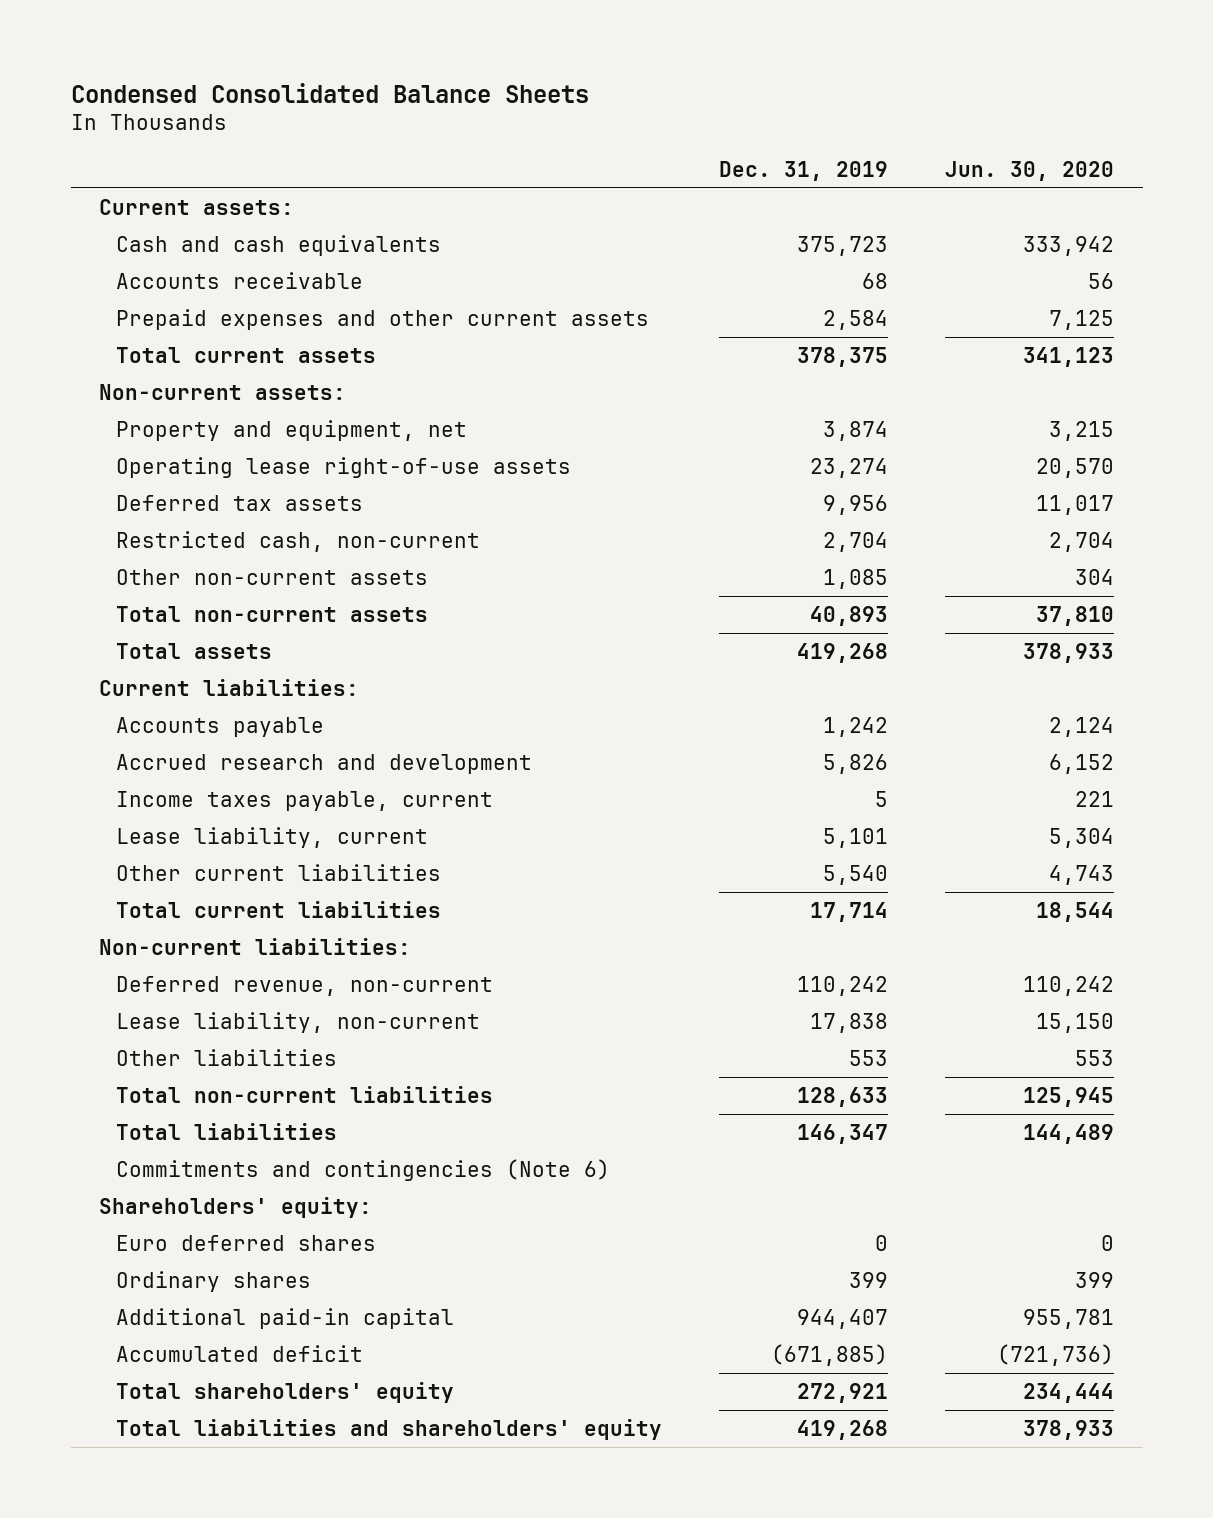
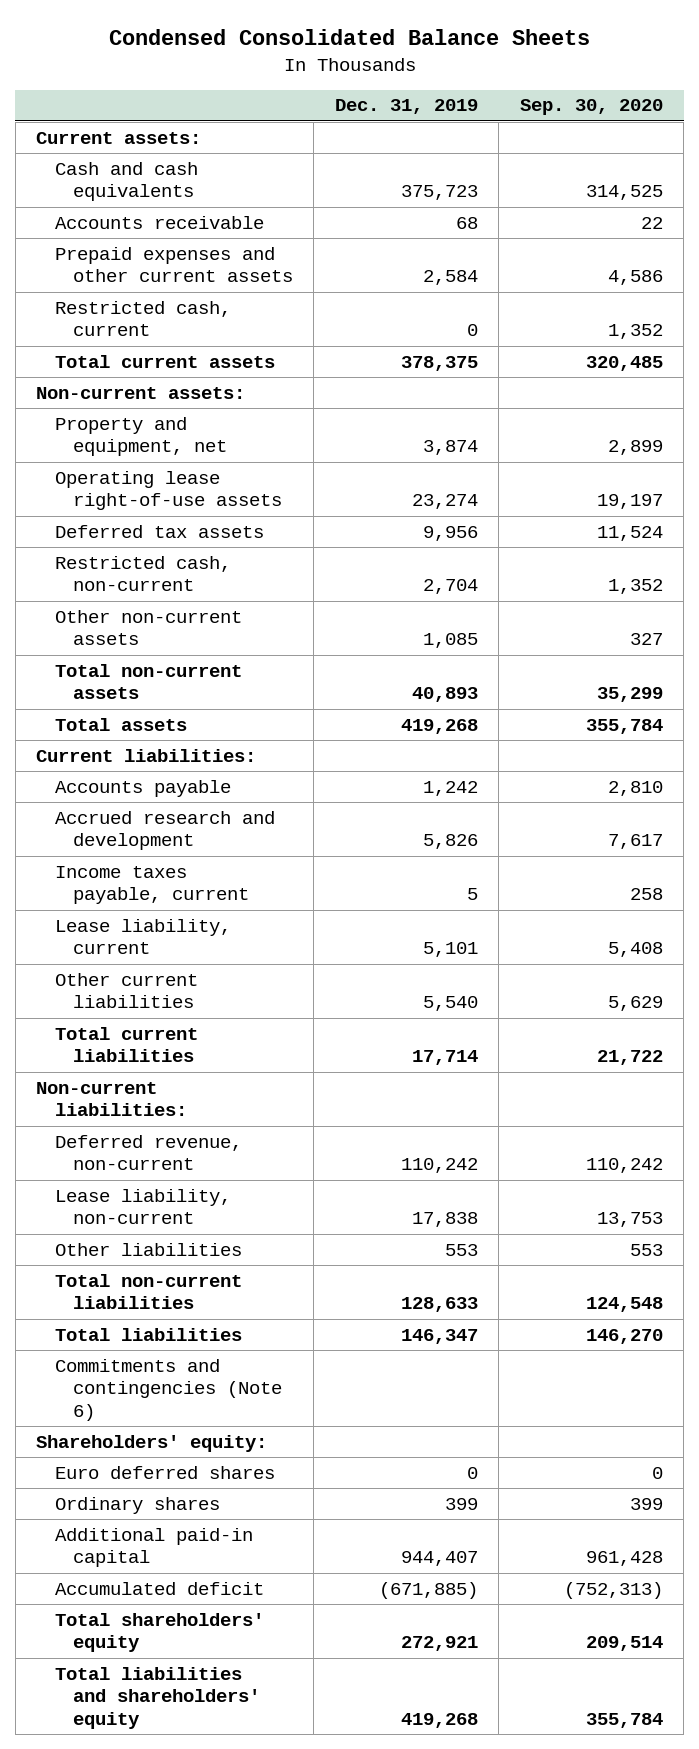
- | Dec. 31, 2019 | Jun. 30, 2020
+ | Dec. 31, 2019 | Sep. 30, 2020
+ Restricted cash, current | 0 | 1,352

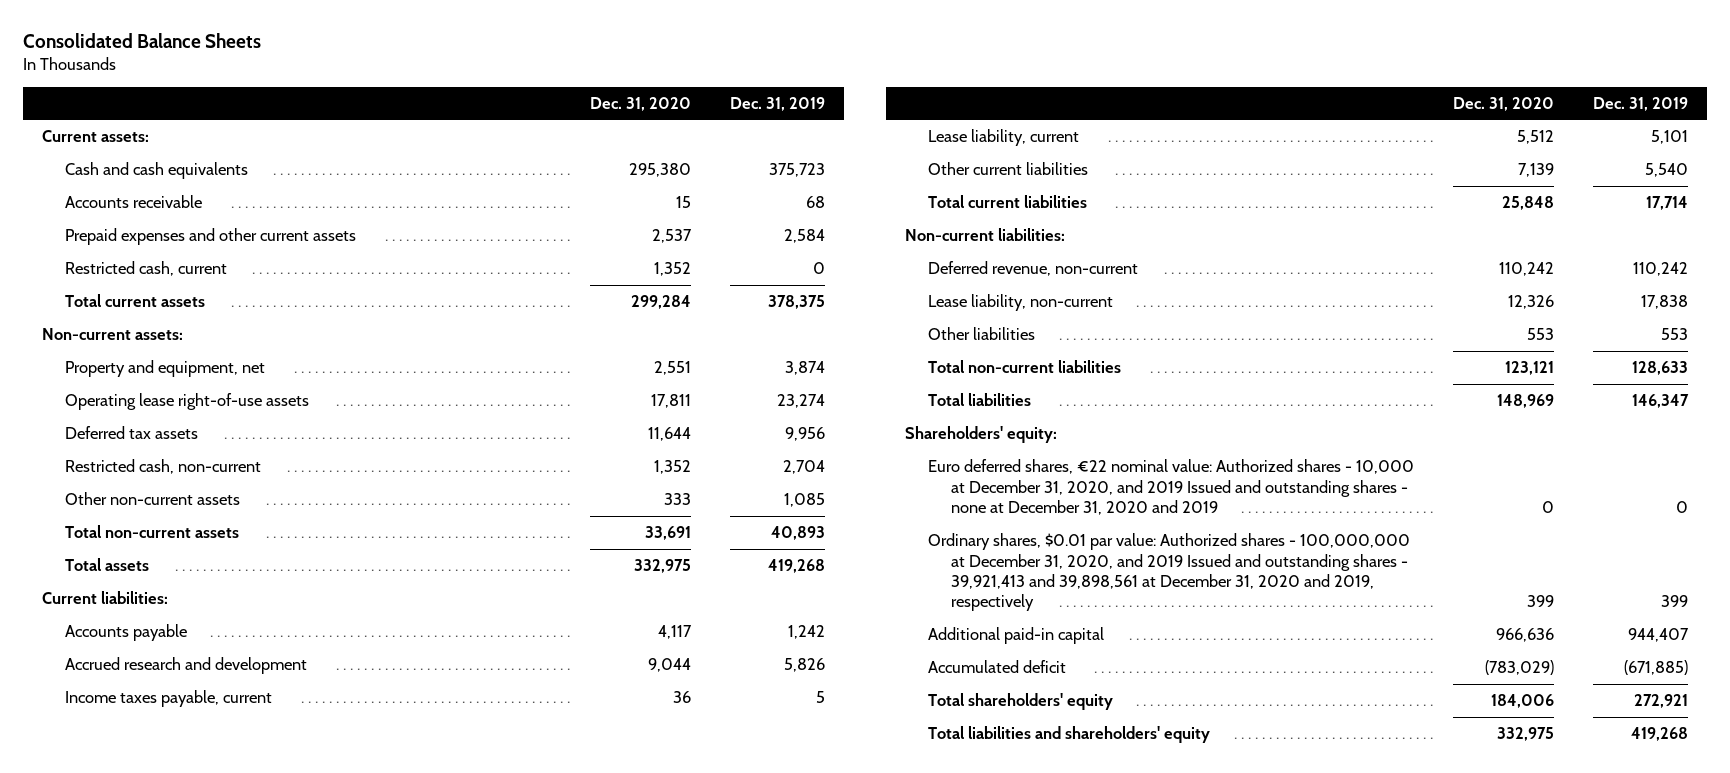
- Condensed Consolidated Balance Sheets
+ Consolidated Balance Sheets
- | Dec. 31, 2019 | Sep. 30, 2020
+ | Dec. 31, 2020 | Dec. 31, 2019
- Commitments and contingencies (Note 6)
- Euro deferred shares | 0 | 0
- Ordinary shares | 399 | 399
+ Euro deferred shares, €22 nominal value: Authorized shares - 10,000 at December 31, 2020, and 2019 Issued and outstanding shares - none at December 31, 2020 and 2019 | 0 | 0
+ Ordinary shares, $0.01 par value: Authorized shares - 100,000,000 at December 31, 2020, and 2019 Issued and outstanding shares - 39,921,413 and 39,898,561 at December 31, 2020 and 2019, respectively | 399 | 399

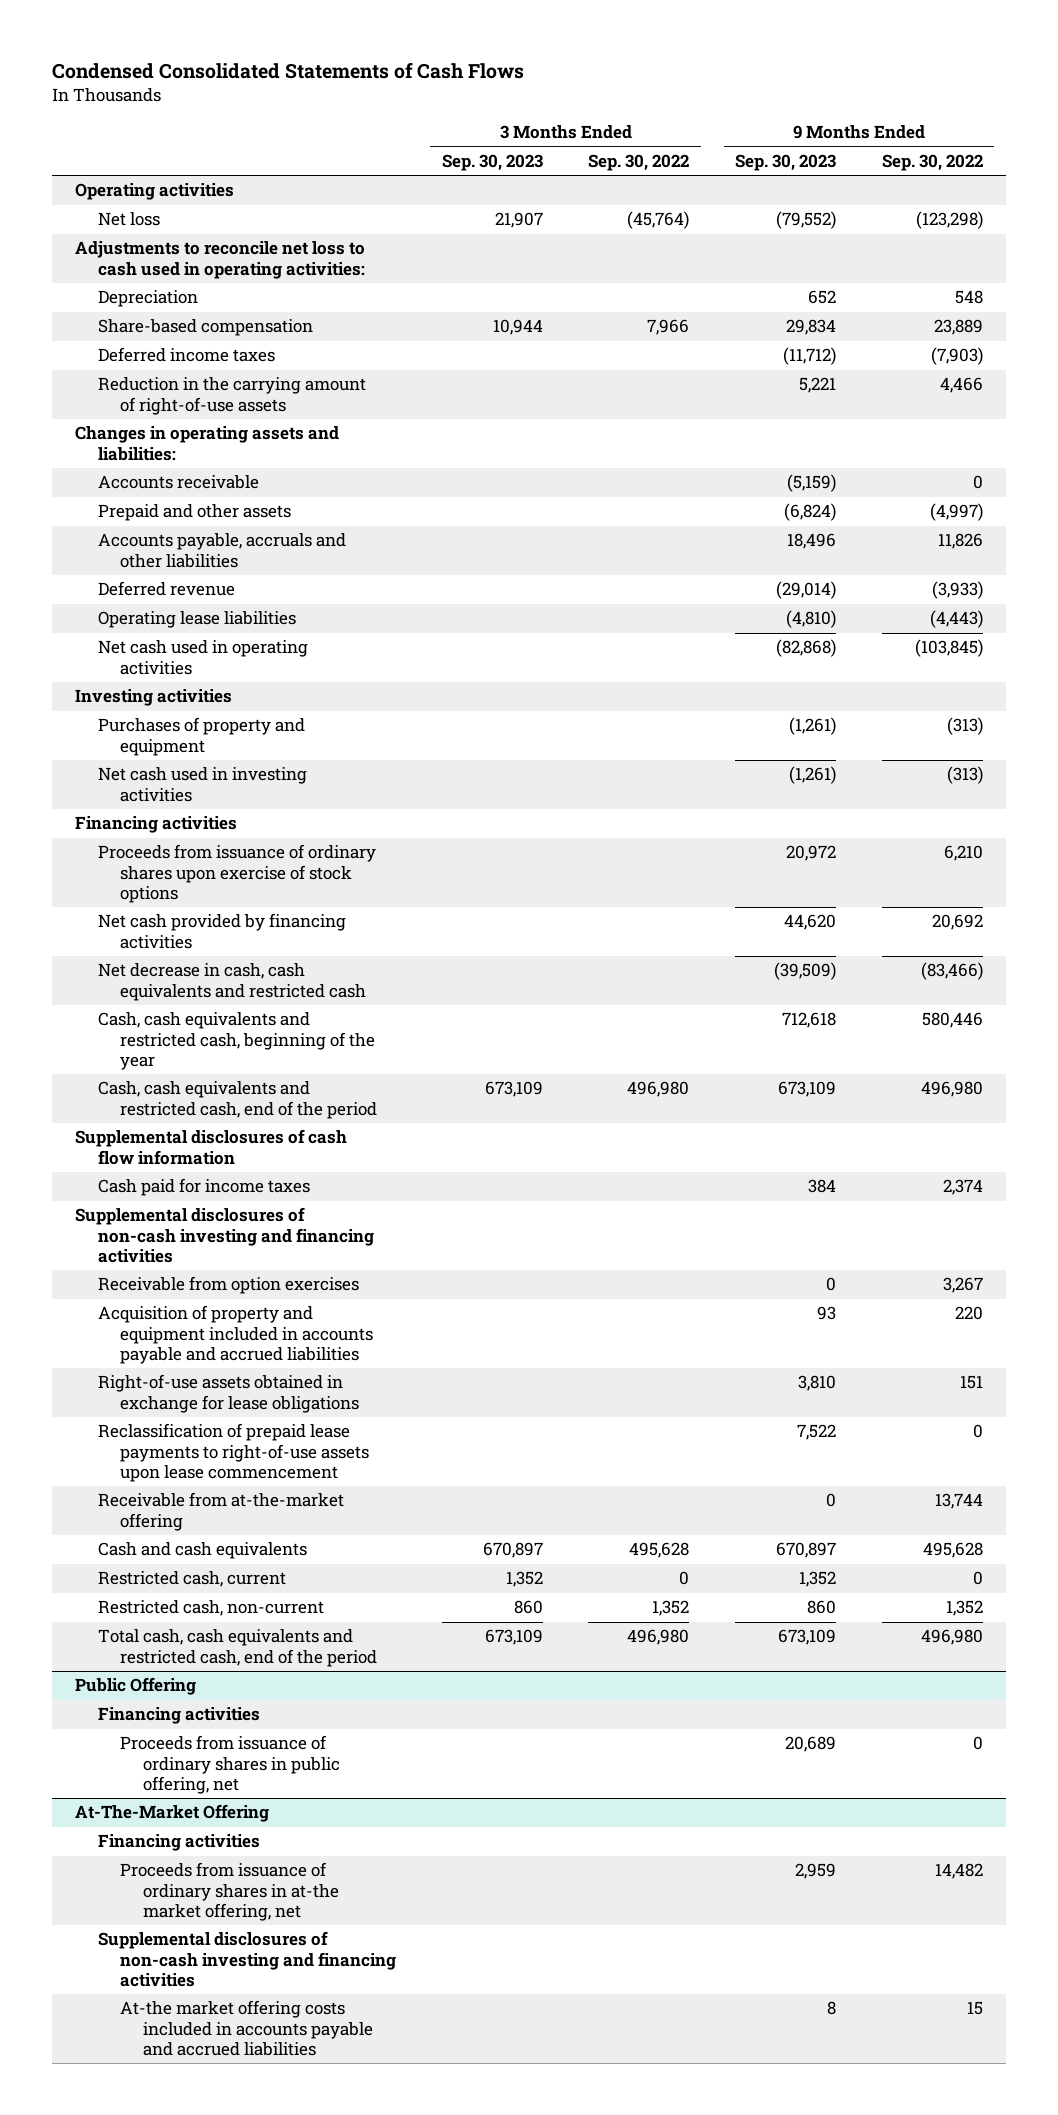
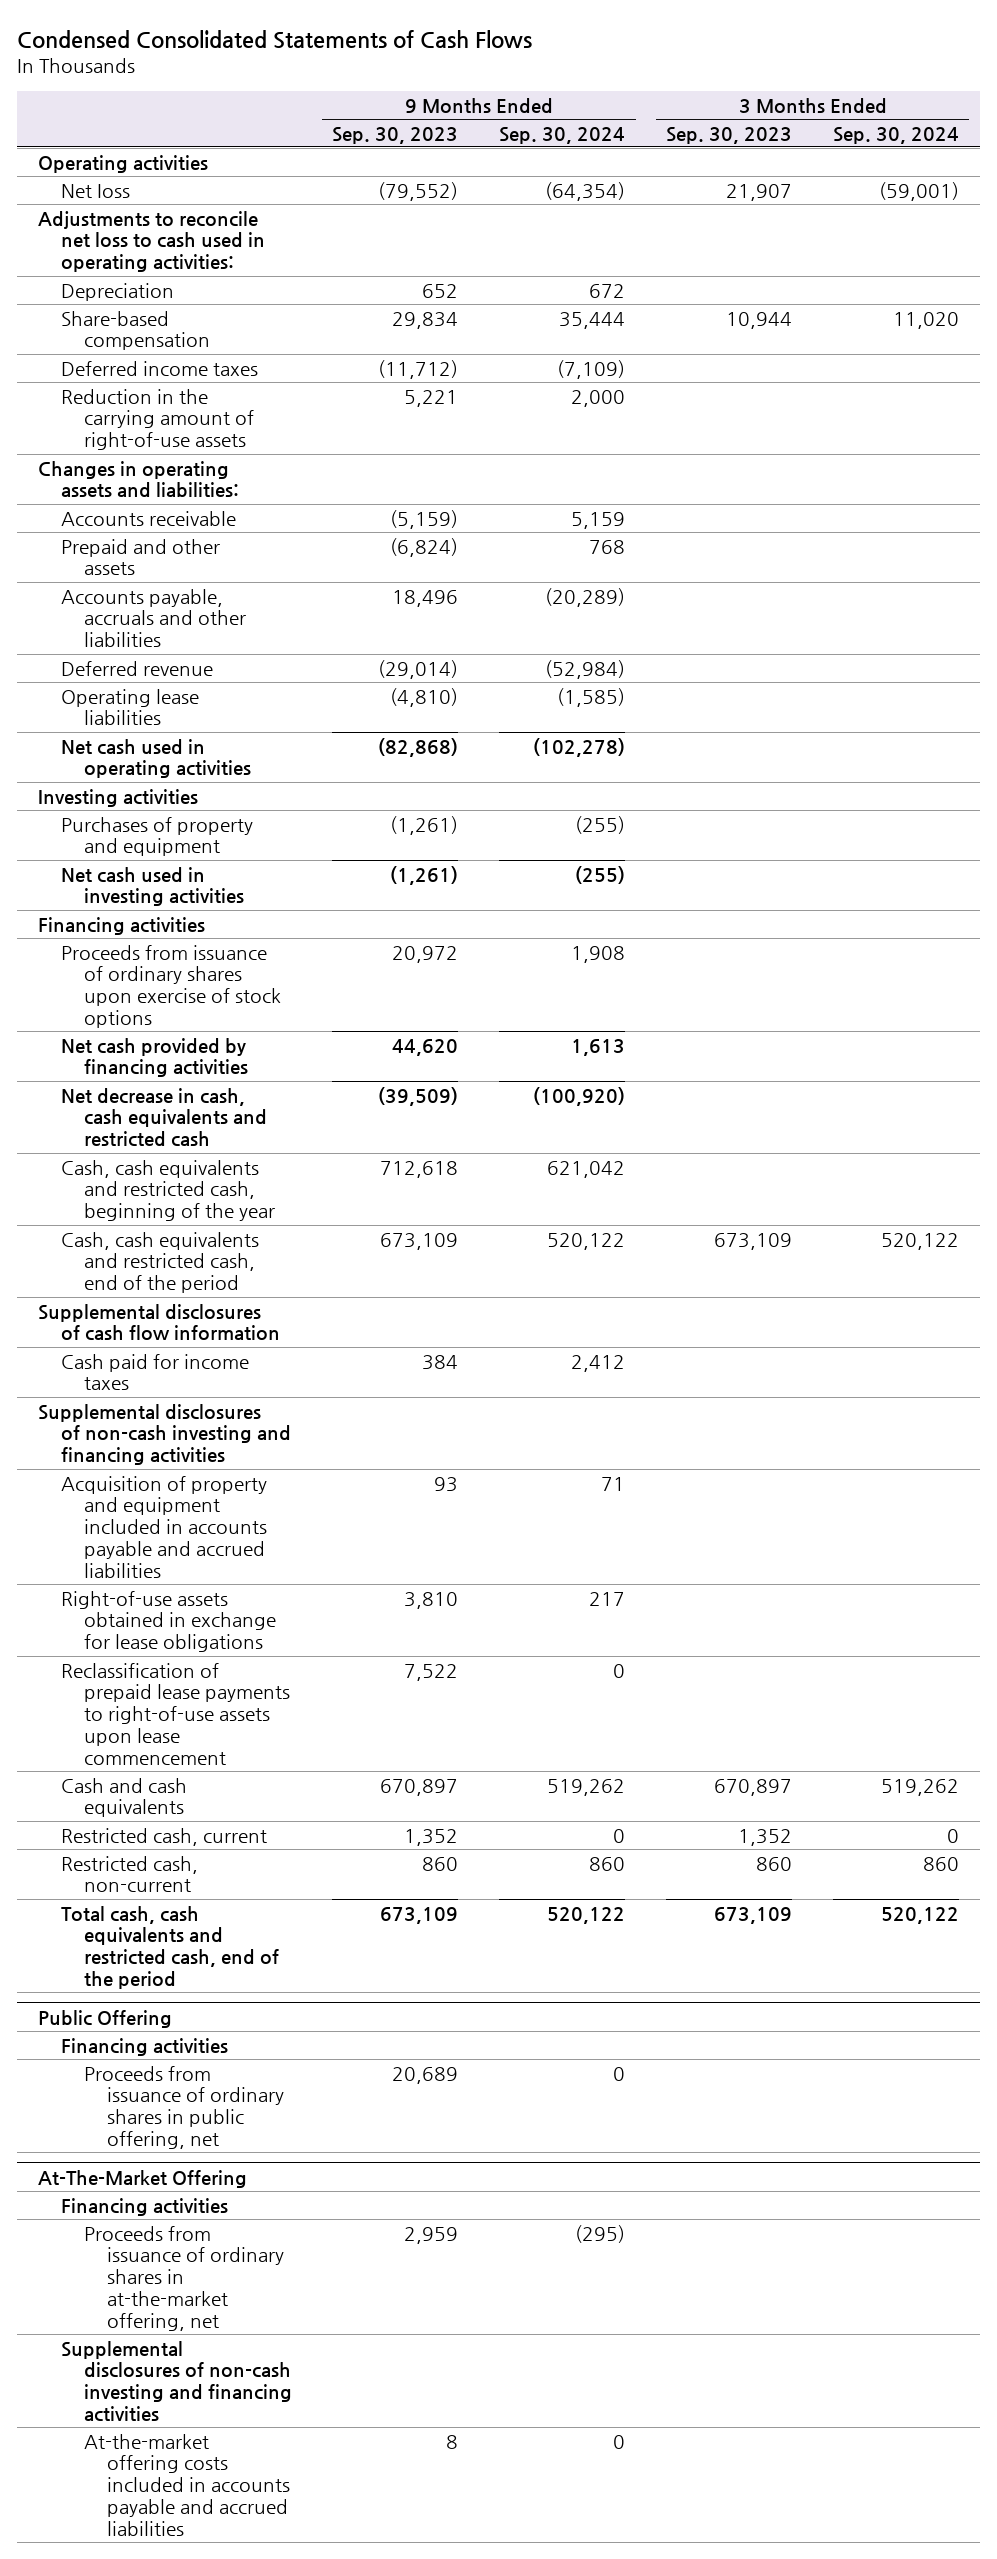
- | 3 Months Ended Sep. 30, 2023 | 3 Months Ended Sep. 30, 2022 | 9 Months Ended Sep. 30, 2023 | 9 Months Ended Sep. 30, 2022
+ | 9 Months Ended Sep. 30, 2023 | 9 Months Ended Sep. 30, 2024 | 3 Months Ended Sep. 30, 2023 | 3 Months Ended Sep. 30, 2024
- Net loss | 21,907 | (45,764) | (79,552) | (123,298)
+ Net Ioss | (79,552) | (64,354) | 21,907 | (59,001)
- Receivable from option exercises | | | 0 | 3,267
- Receivable from at-the-market offering | | | 0 | 13,744
@ At-The-Market Offering
- Proceeds from issuance of ordinary shares in at-the market offering, net | | | 2,959 | 14,482
+ Proceeds from issuance of ordinary shares in at-the-market offering, net | 2,959 | (295) | |
- At-the market offering costs included in accounts payable and accrued liabilities | | | 8 | 15
+ At-the-market offering costs included in accounts payable and accrued liabilities | 8 | 0 | |

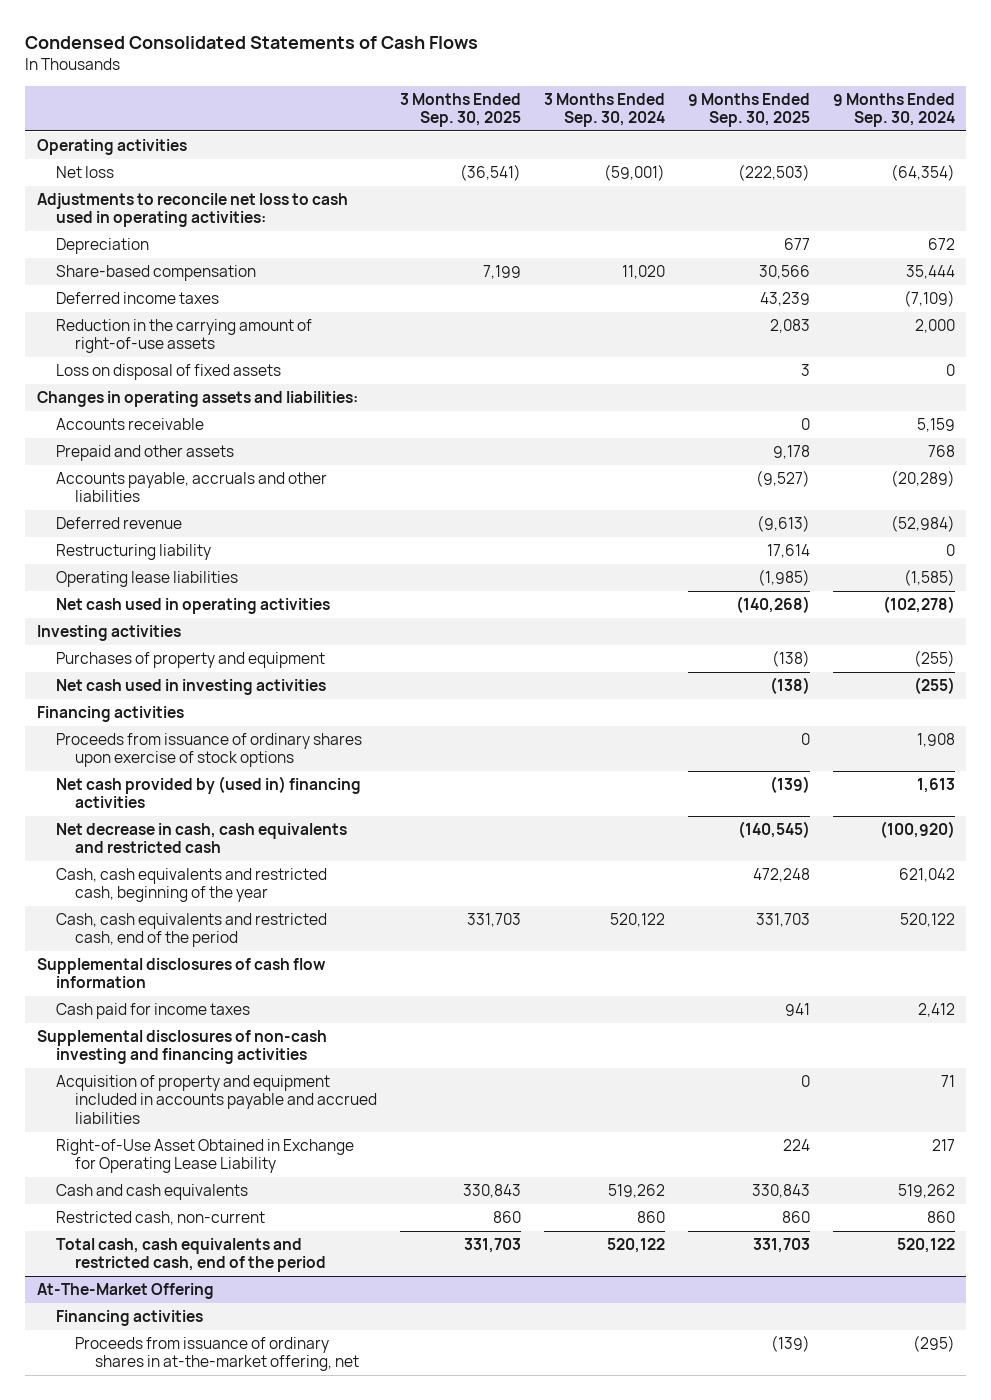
- | 9 Months Ended Sep. 30, 2023 | 9 Months Ended Sep. 30, 2024 | 3 Months Ended Sep. 30, 2023 | 3 Months Ended Sep. 30, 2024
+ | 3 Months Ended Sep. 30, 2025 | 3 Months Ended Sep. 30, 2024 | 9 Months Ended Sep. 30, 2025 | 9 Months Ended Sep. 30, 2024
- Net Ioss | (79,552) | (64,354) | 21,907 | (59,001)
+ Net loss | (36,541) | (59,001) | (222,503) | (64,354)
+ Loss on disposal of fixed assets | | | 3 | 0
+ Restructuring liability | | | 17,614 | 0
- Net cash provided by financing activities | 44,620 | 1,613 | |
+ Net cash provided by (used in) financing activities | | | (139) | 1,613
- Right-of-use assets obtained in exchange for lease obligations | 3,810 | 217 | |
- Reclassification of prepaid lease payments to right-of-use assets upon lease commencement | 7,522 | 0 | |
+ Right-of-Use Asset Obtained in Exchange for Operating Lease Liability | | | 224 | 217
- Restricted cash, current | 1,352 | 0 | 1,352 | 0
- Public Offering
- Financing activities
- Proceeds from issuance of ordinary shares in public offering, net | 20,689 | 0 | |
@ At-The-Market Offering
- Supplemental disclosures of non-cash investing and financing activities
- At-the-market offering costs included in accounts payable and accrued liabilities | 8 | 0 | |

